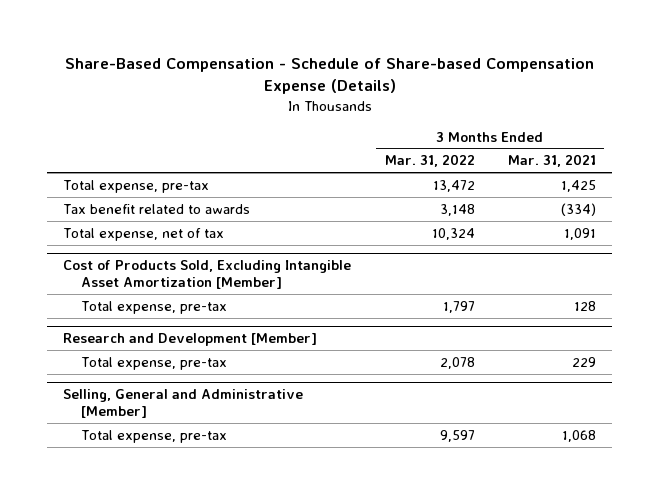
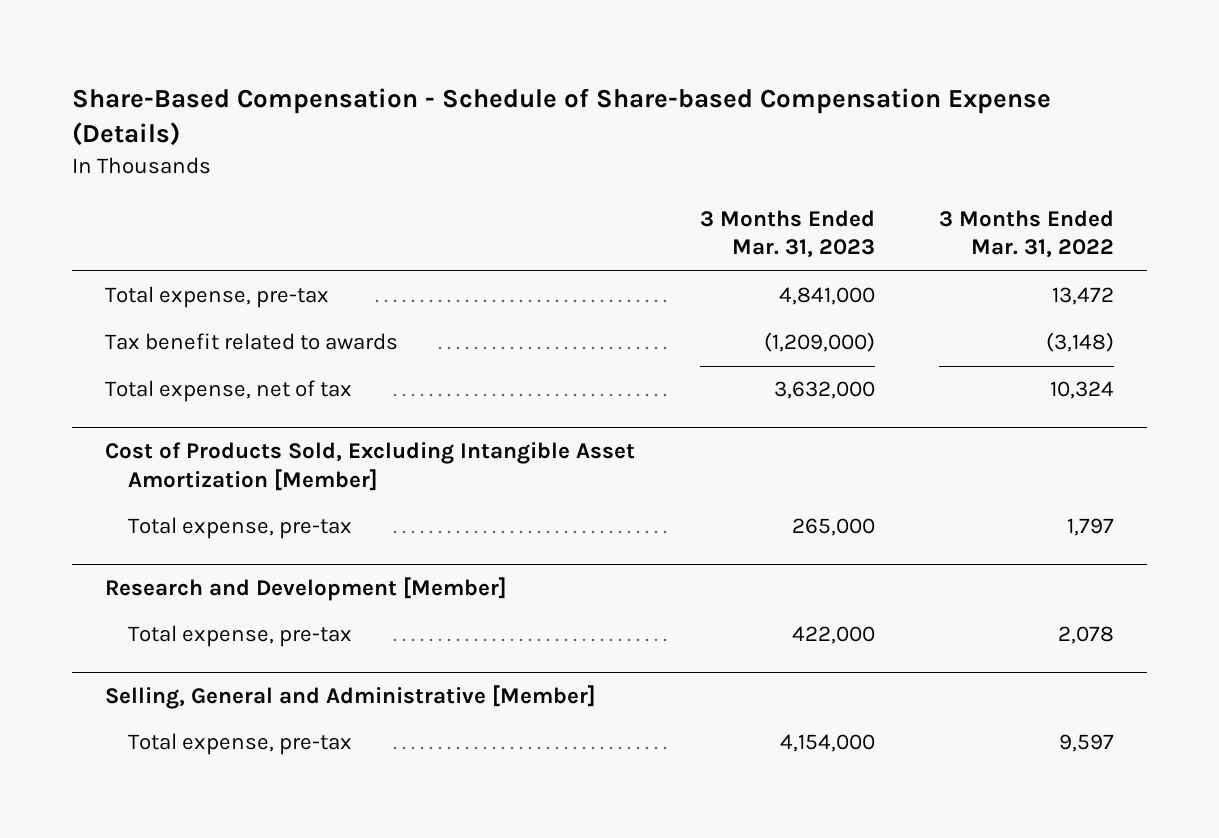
- | 3 Months Ended Mar. 31, 2022 | 3 Months Ended Mar. 31, 2021
+ | 3 Months Ended Mar. 31, 2023 | 3 Months Ended Mar. 31, 2022
- Tax benefit related to awards | 3,148 | (334)
+ Tax benefit related to awards | (1,209,000) | (3,148)

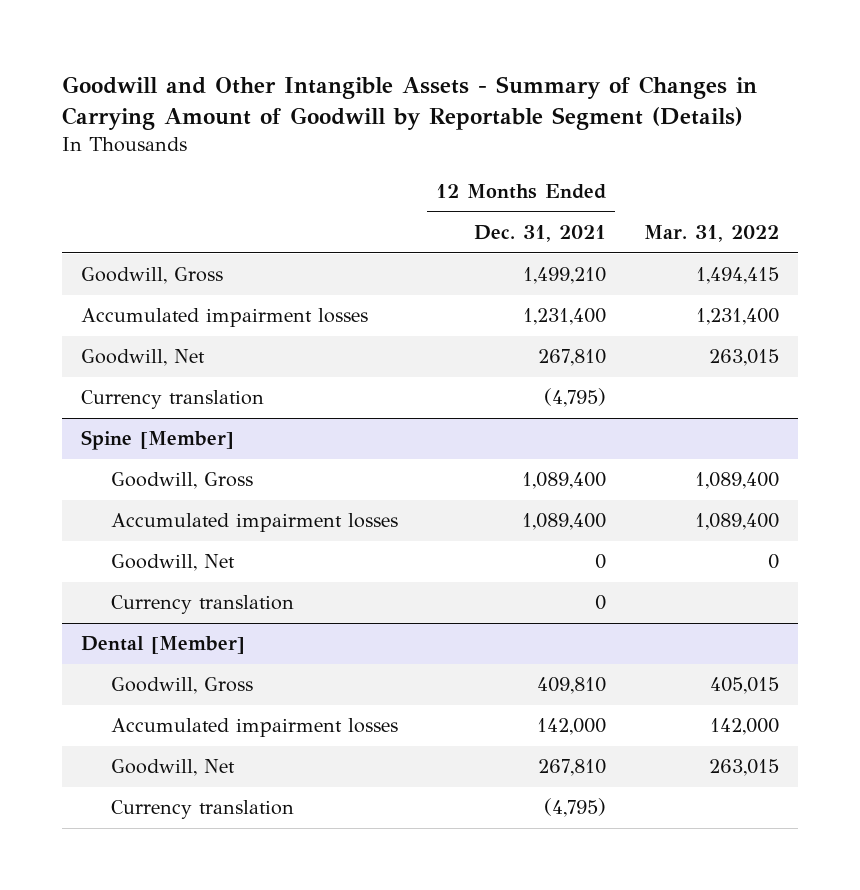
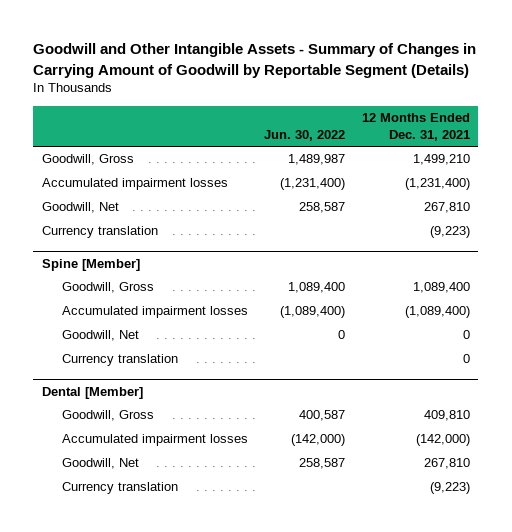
- | 12 Months Ended Dec. 31, 2021 | Mar. 31, 2022
+ | Jun. 30, 2022 | 12 Months Ended Dec. 31, 2021
- Accumulated impairment losses | 1,231,400 | 1,231,400
+ Accumulated impairment losses | (1,231,400) | (1,231,400)
- Currency translation | (4,795) |
+ Currency translation | | (9,223)
@ Spine [Member]
- Accumulated impairment losses | 1,089,400 | 1,089,400
+ Accumulated impairment losses | (1,089,400) | (1,089,400)
@ Dental [Member]
- Accumulated impairment losses | 142,000 | 142,000
+ Accumulated impairment losses | (142,000) | (142,000)
- Currency translation | (4,795) |
+ Currency translation | | (9,223)

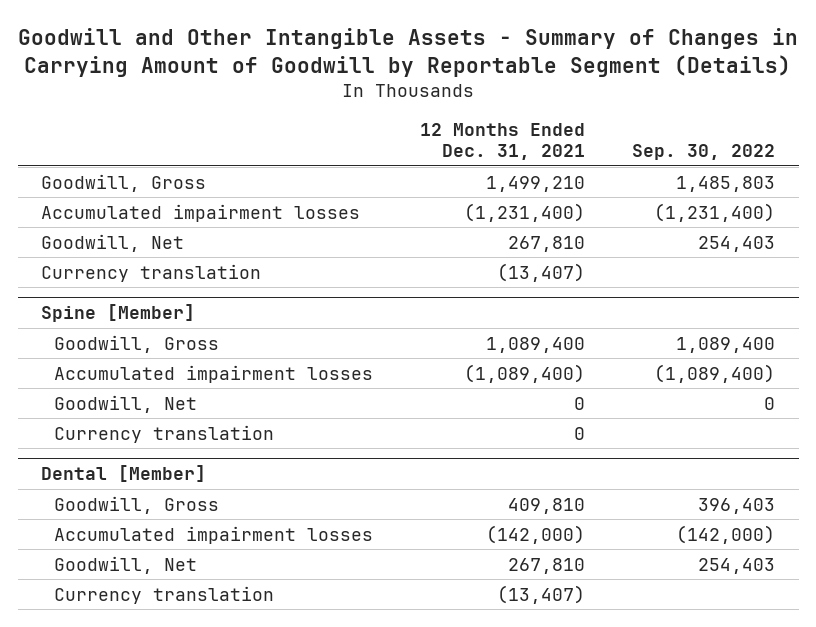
- | Jun. 30, 2022 | 12 Months Ended Dec. 31, 2021
+ | 12 Months Ended Dec. 31, 2021 | Sep. 30, 2022
- Currency translation | | (9,223)
+ Currency translation | (13,407) |
@ Dental [Member]
- Currency translation | | (9,223)
+ Currency translation | (13,407) |

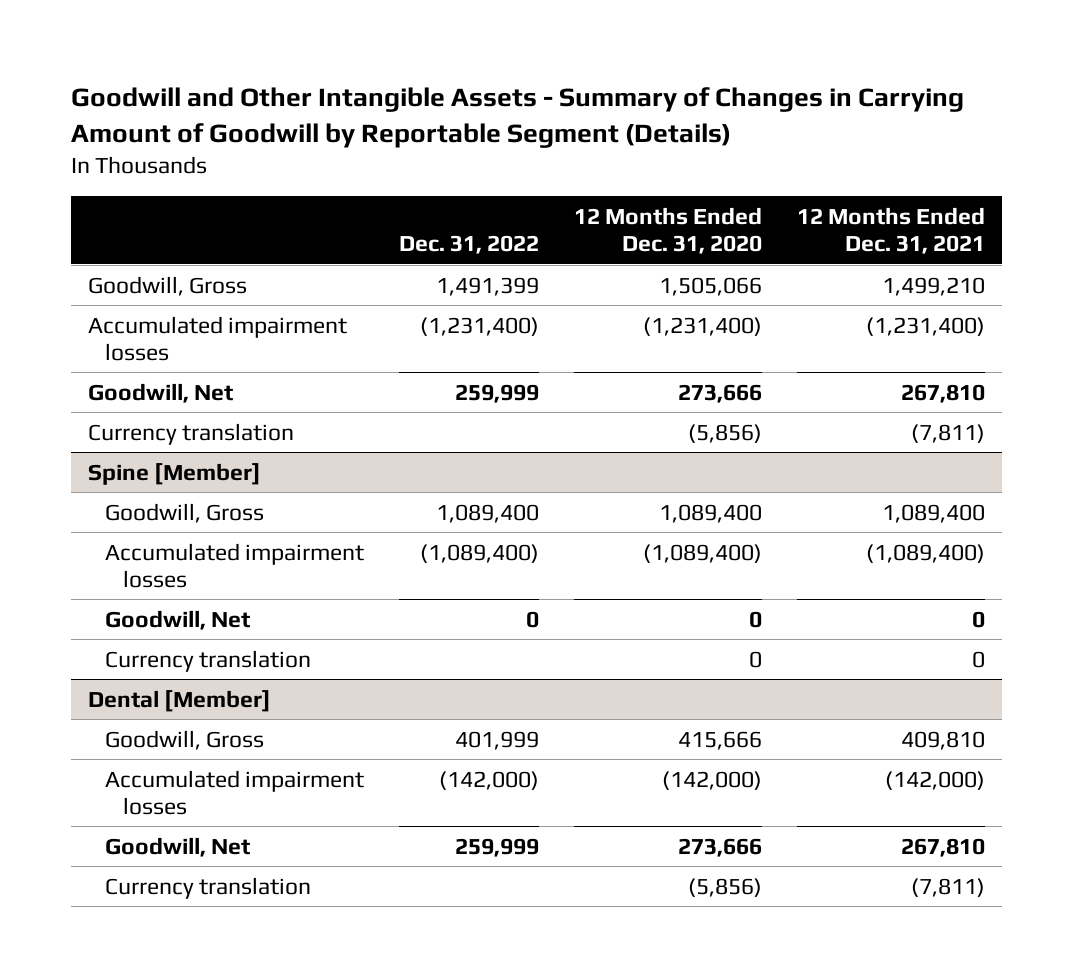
- | 12 Months Ended Dec. 31, 2021 | Sep. 30, 2022
+ | Dec. 31, 2022 | 12 Months Ended Dec. 31, 2020 | 12 Months Ended Dec. 31, 2021
- Currency translation | (13,407) |
+ Currency translation | | (5,856) | (7,811)
@ Dental [Member]
- Currency translation | (13,407) |
+ Currency translation | | (5,856) | (7,811)

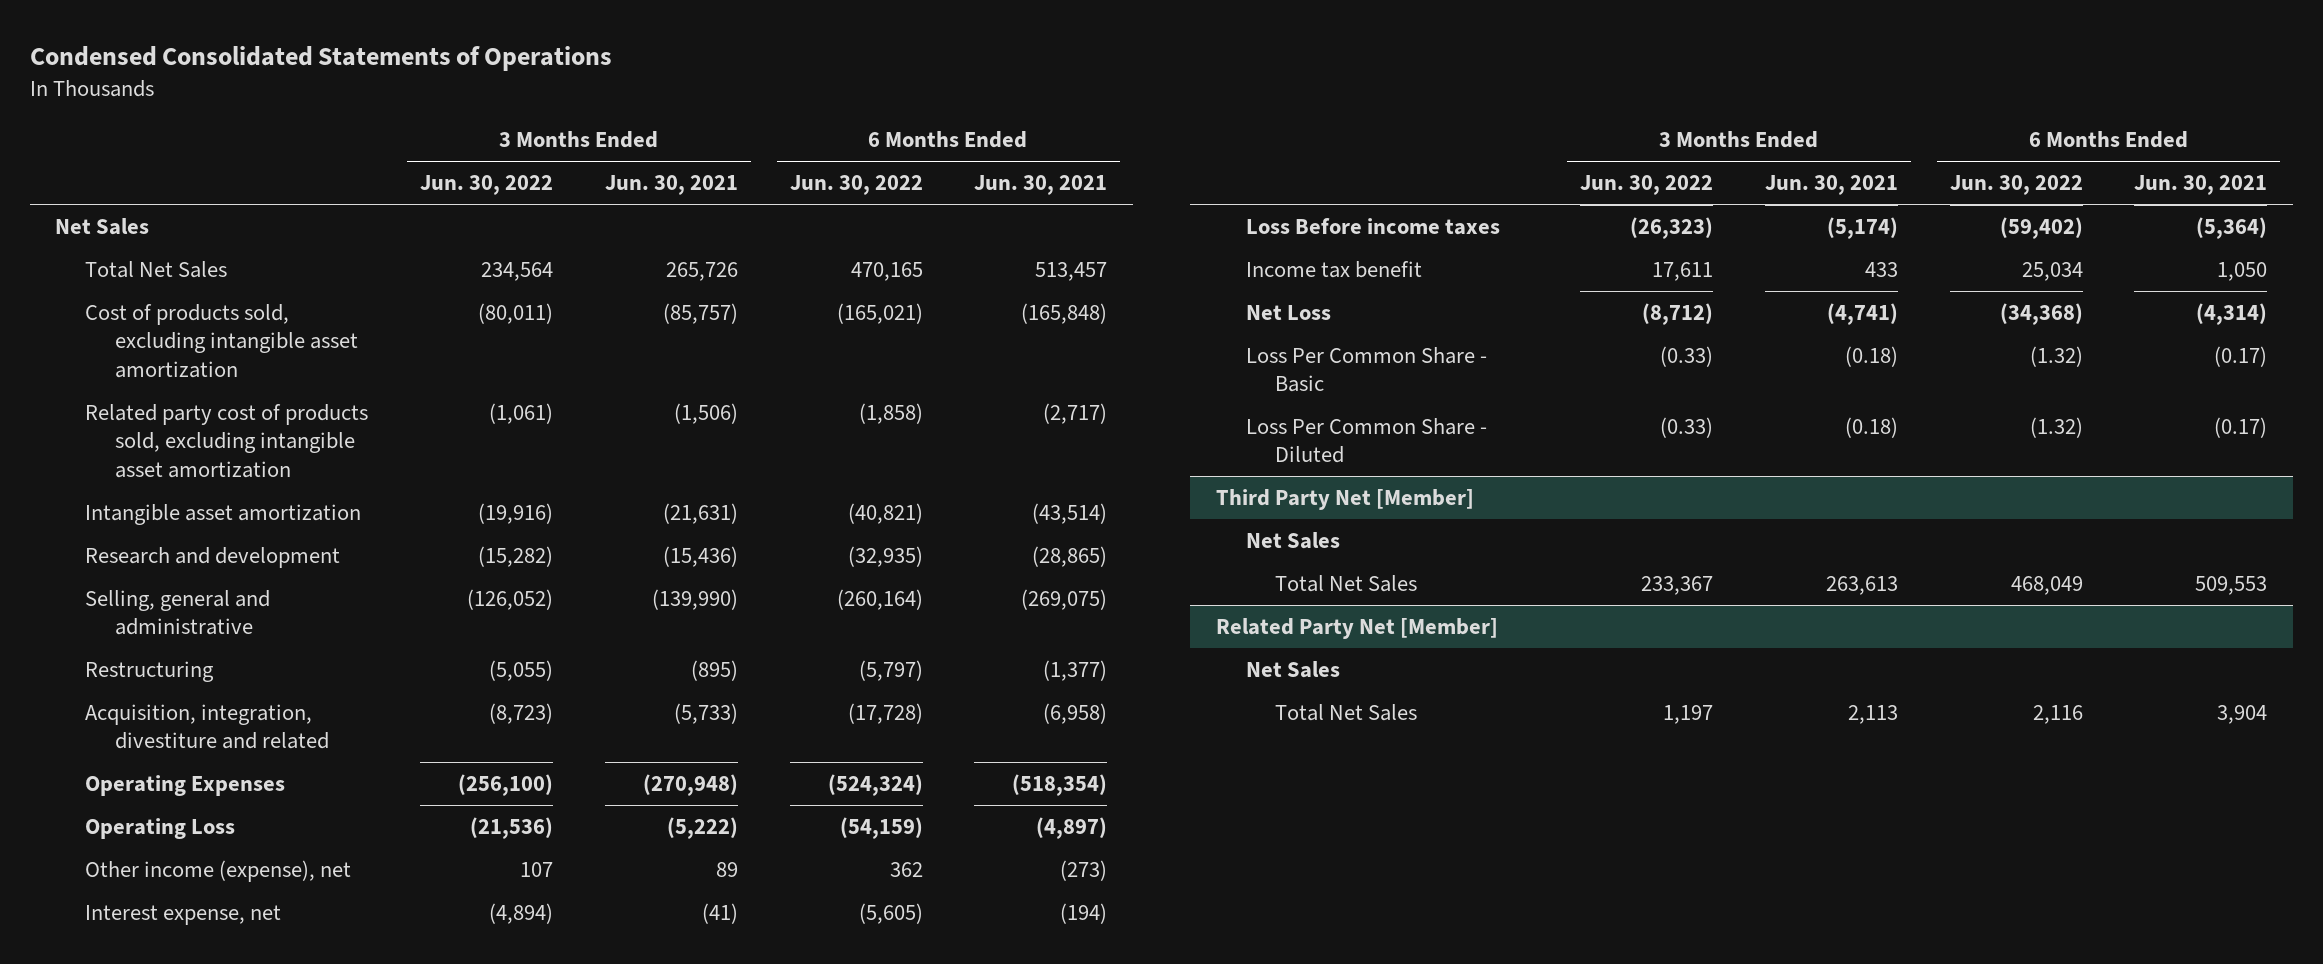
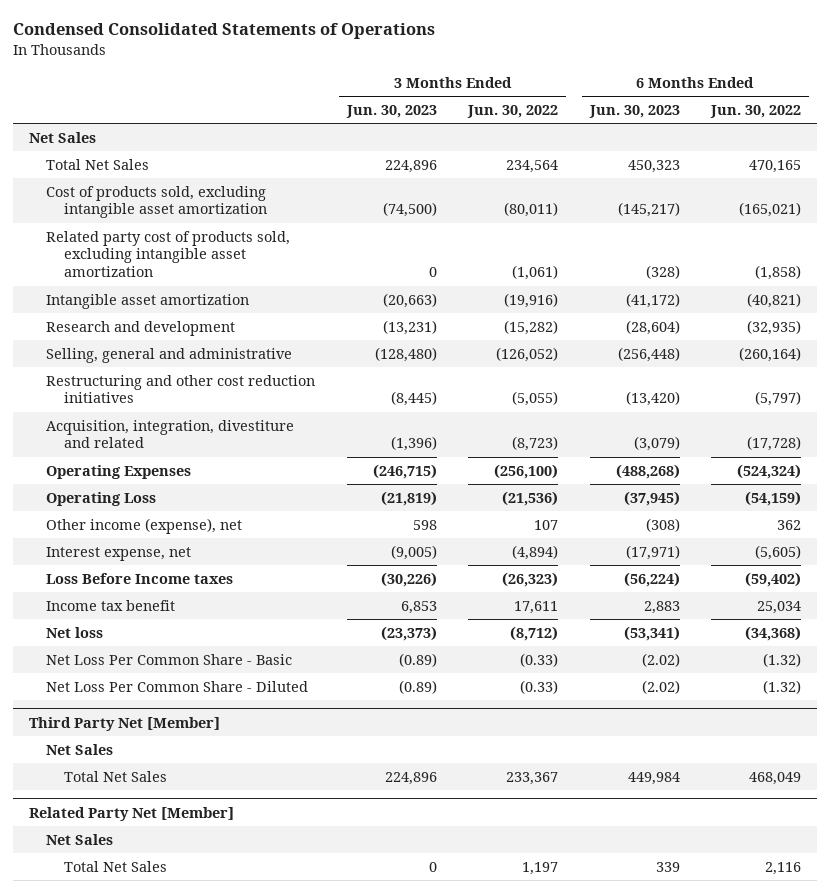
- | 3 Months Ended Jun. 30, 2022 | 3 Months Ended Jun. 30, 2021 | 6 Months Ended Jun. 30, 2022 | 6 Months Ended Jun. 30, 2021
+ | 3 Months Ended Jun. 30, 2023 | 3 Months Ended Jun. 30, 2022 | 6 Months Ended Jun. 30, 2023 | 6 Months Ended Jun. 30, 2022
- Restructuring | (5,055) | (895) | (5,797) | (1,377)
+ Restructuring and other cost reduction initiatives | (8,445) | (5,055) | (13,420) | (5,797)
- Loss Before income taxes | (26,323) | (5,174) | (59,402) | (5,364)
+ Loss Before Income taxes | (30,226) | (26,323) | (56,224) | (59,402)
- Net Loss | (8,712) | (4,741) | (34,368) | (4,314)
- Loss Per Common Share - Basic | (0.33) | (0.18) | (1.32) | (0.17)
- Loss Per Common Share - Diluted | (0.33) | (0.18) | (1.32) | (0.17)
+ Net loss | (23,373) | (8,712) | (53,341) | (34,368)
+ Net Loss Per Common Share - Basic | (0.89) | (0.33) | (2.02) | (1.32)
+ Net Loss Per Common Share - Diluted | (0.89) | (0.33) | (2.02) | (1.32)

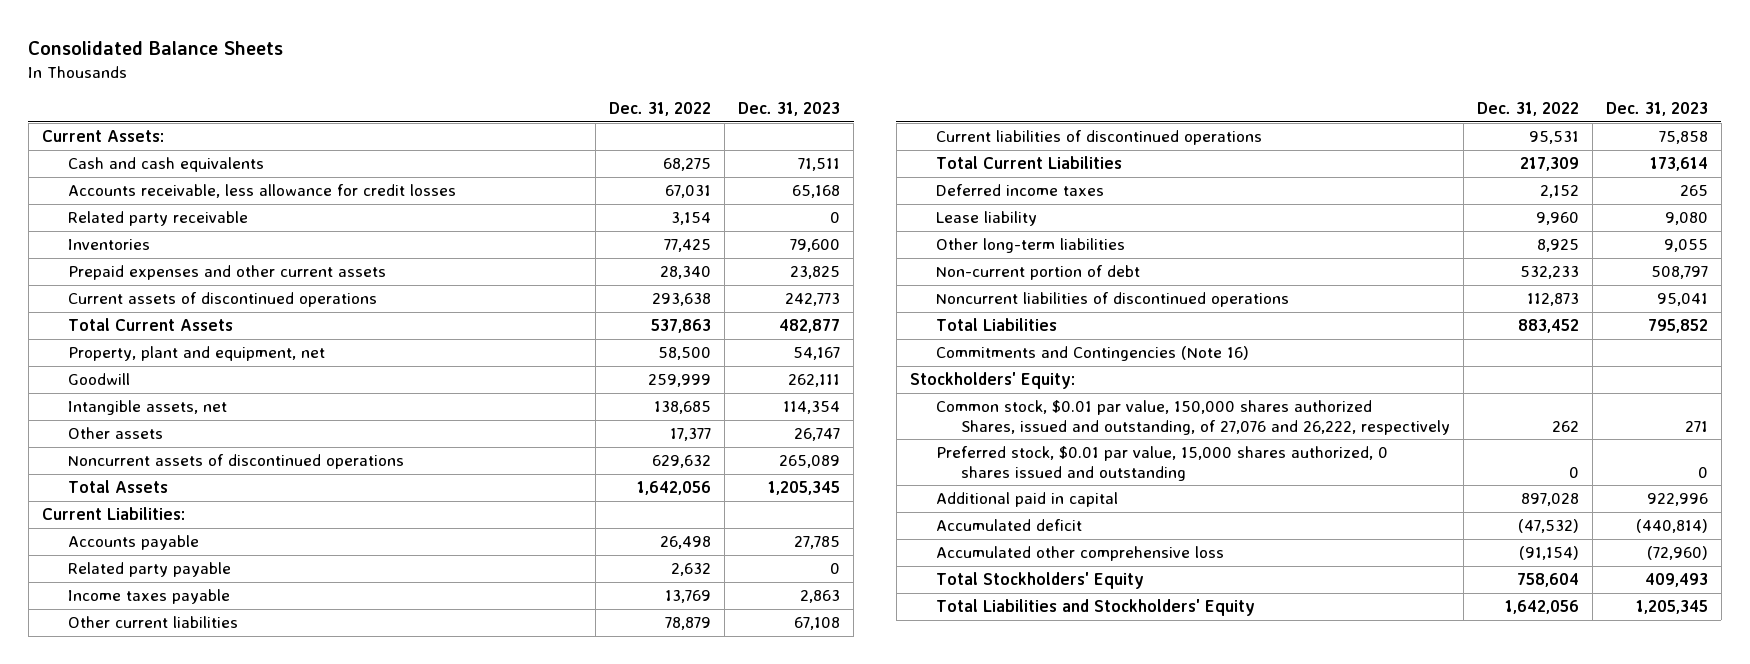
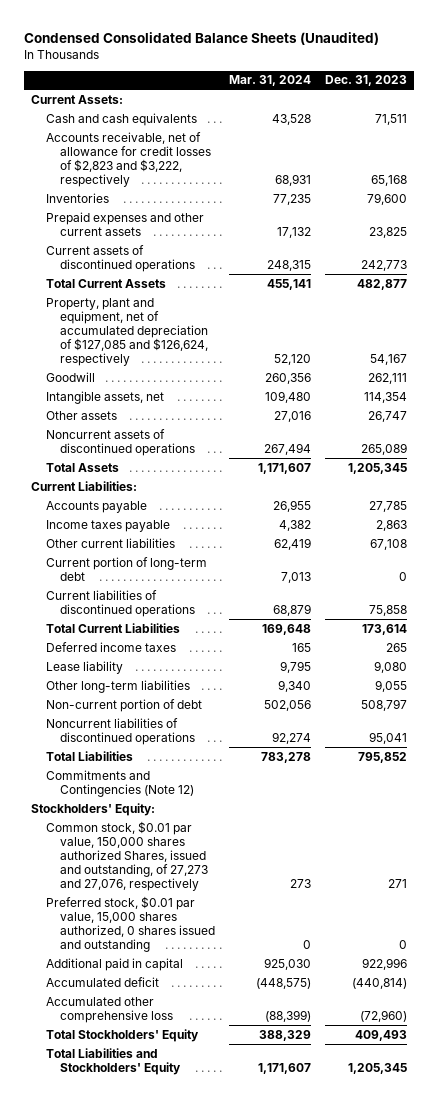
- Consolidated Balance Sheets
+ Condensed Consolidated Balance Sheets (Unaudited)
- | Dec. 31, 2022 | Dec. 31, 2023
+ | Mar. 31, 2024 | Dec. 31, 2023
- Accounts receivable, less allowance for credit losses | 67,031 | 65,168
- Related party receivable | 3,154 | 0
+ Accounts receivable, net of allowance for credit losses of $2,823 and $3,222, respectively | 68,931 | 65,168
- Property, plant and equipment, net | 58,500 | 54,167
+ Property, plant and equipment, net of accumulated depreciation of $127,085 and $126,624, respectively | 52,120 | 54,167
- Related party payable | 2,632 | 0
+ Current portion of long-term debt | 7,013 | 0
- Commitments and Contingencies (Note 16)
+ Commitments and Contingencies (Note 12)
- Common stock, $0.01 par value, 150,000 shares authorized Shares, issued and outstanding, of 27,076 and 26,222, respectively | 262 | 271
+ Common stock, $0.01 par value, 150,000 shares authorized Shares, issued and outstanding, of 27,273 and 27,076, respectively | 273 | 271

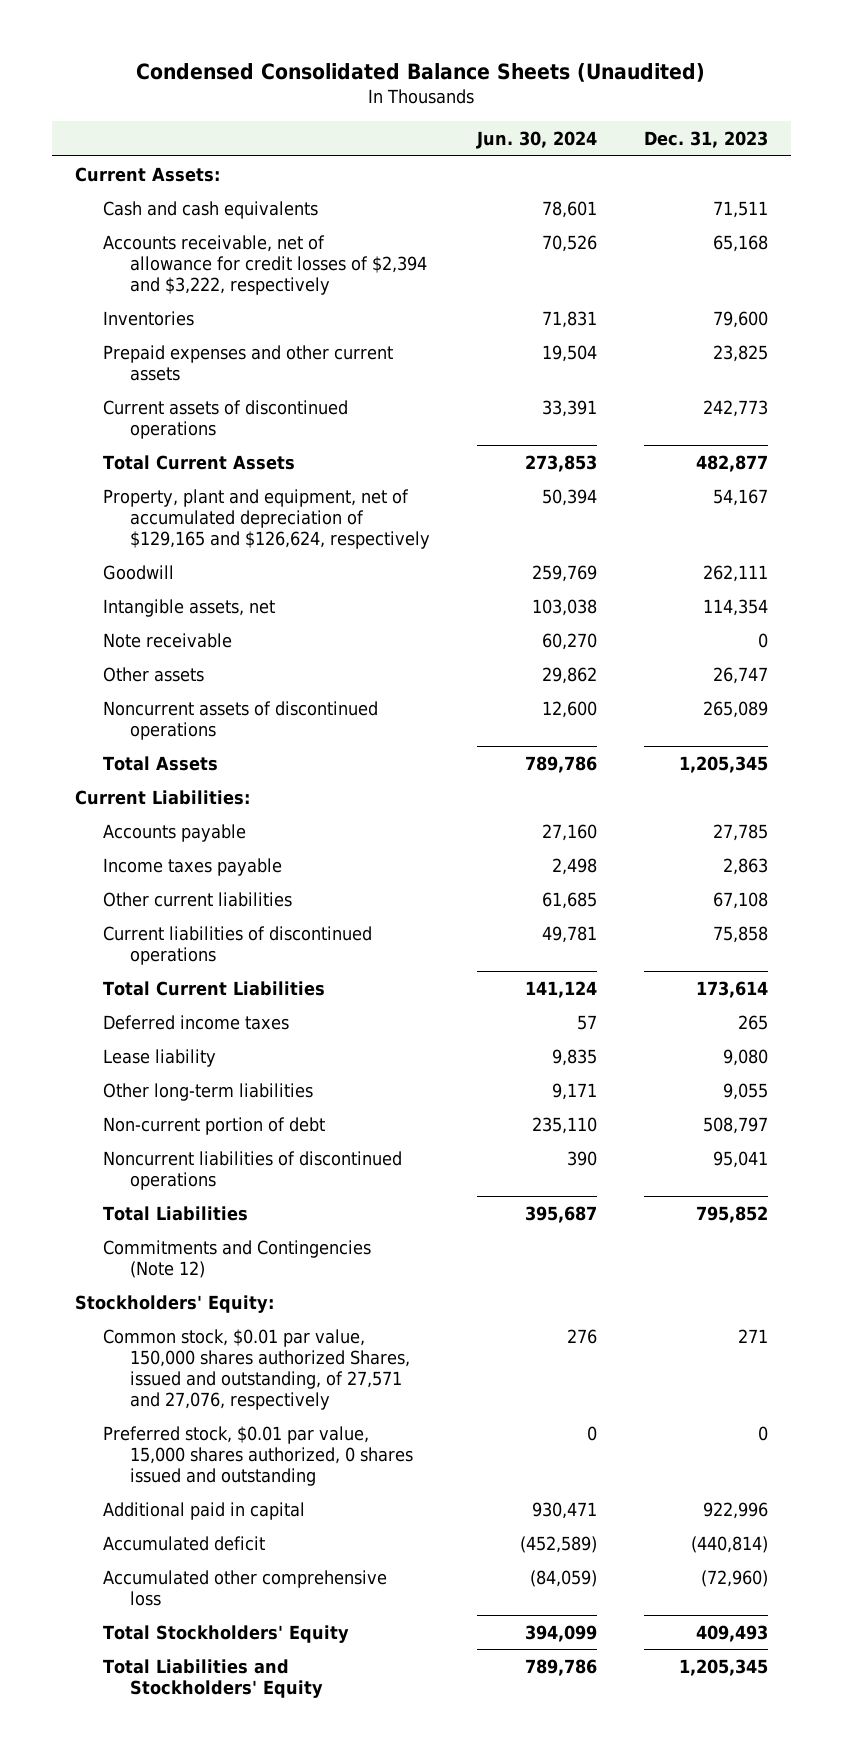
- | Mar. 31, 2024 | Dec. 31, 2023
+ | Jun. 30, 2024 | Dec. 31, 2023
- Accounts receivable, net of allowance for credit losses of $2,823 and $3,222, respectively | 68,931 | 65,168
+ Accounts receivable, net of allowance for credit losses of $2,394 and $3,222, respectively | 70,526 | 65,168
- Property, plant and equipment, net of accumulated depreciation of $127,085 and $126,624, respectively | 52,120 | 54,167
+ Property, plant and equipment, net of accumulated depreciation of $129,165 and $126,624, respectively | 50,394 | 54,167
+ Note receivable | 60,270 | 0
- Current portion of long-term debt | 7,013 | 0
- Common stock, $0.01 par value, 150,000 shares authorized Shares, issued and outstanding, of 27,273 and 27,076, respectively | 273 | 271
+ Common stock, $0.01 par value, 150,000 shares authorized Shares, issued and outstanding, of 27,571 and 27,076, respectively | 276 | 271

